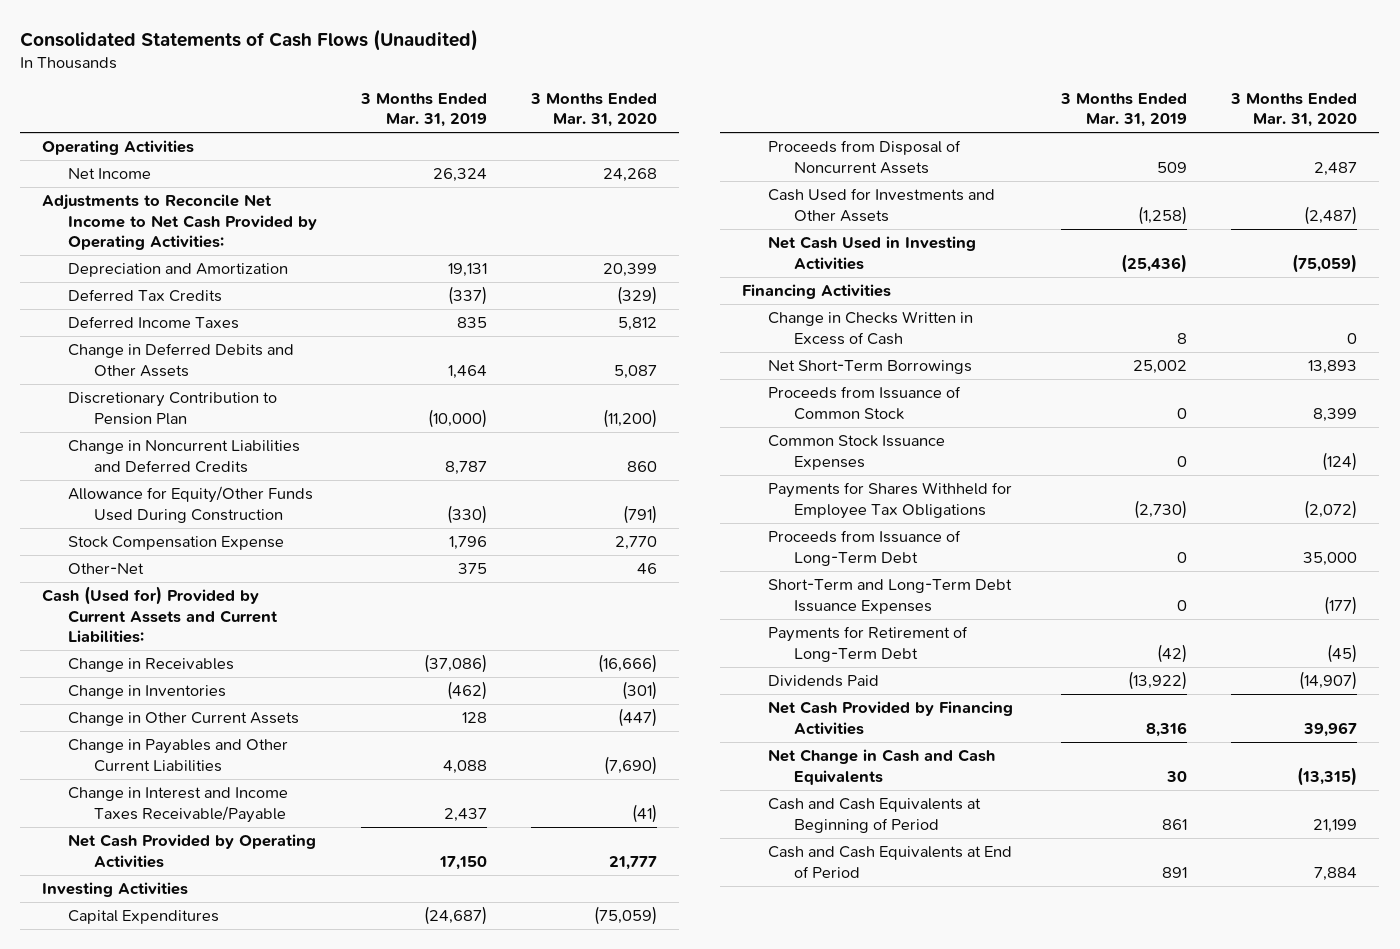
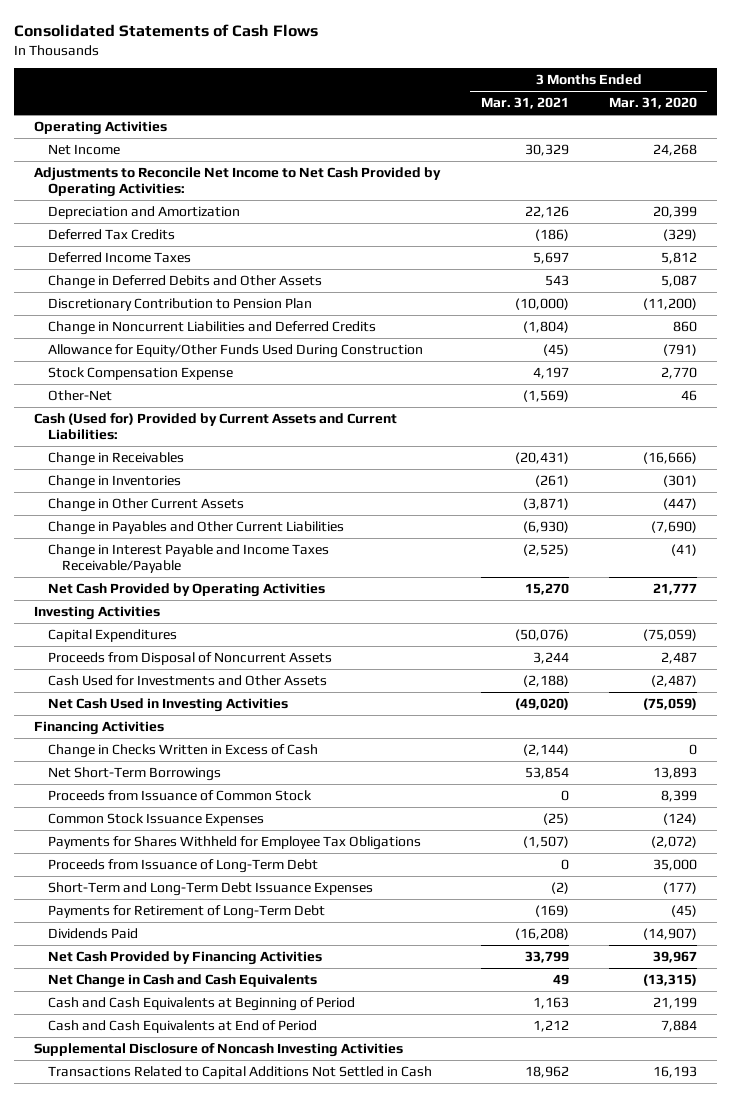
- Consolidated Statements of Cash Flows (Unaudited)
+ Consolidated Statements of Cash Flows
- | 3 Months Ended Mar. 31, 2019 | 3 Months Ended Mar. 31, 2020
+ | 3 Months Ended Mar. 31, 2021 | 3 Months Ended Mar. 31, 2020
- Change in Interest and Income Taxes Receivable/Payable | 2,437 | (41)
+ Change in Interest Payable and Income Taxes Receivable/Payable | (2,525) | (41)
+ Supplemental Disclosure of Noncash Investing Activities
+ Transactions Related to Capital Additions Not Settled in Cash | 18,962 | 16,193

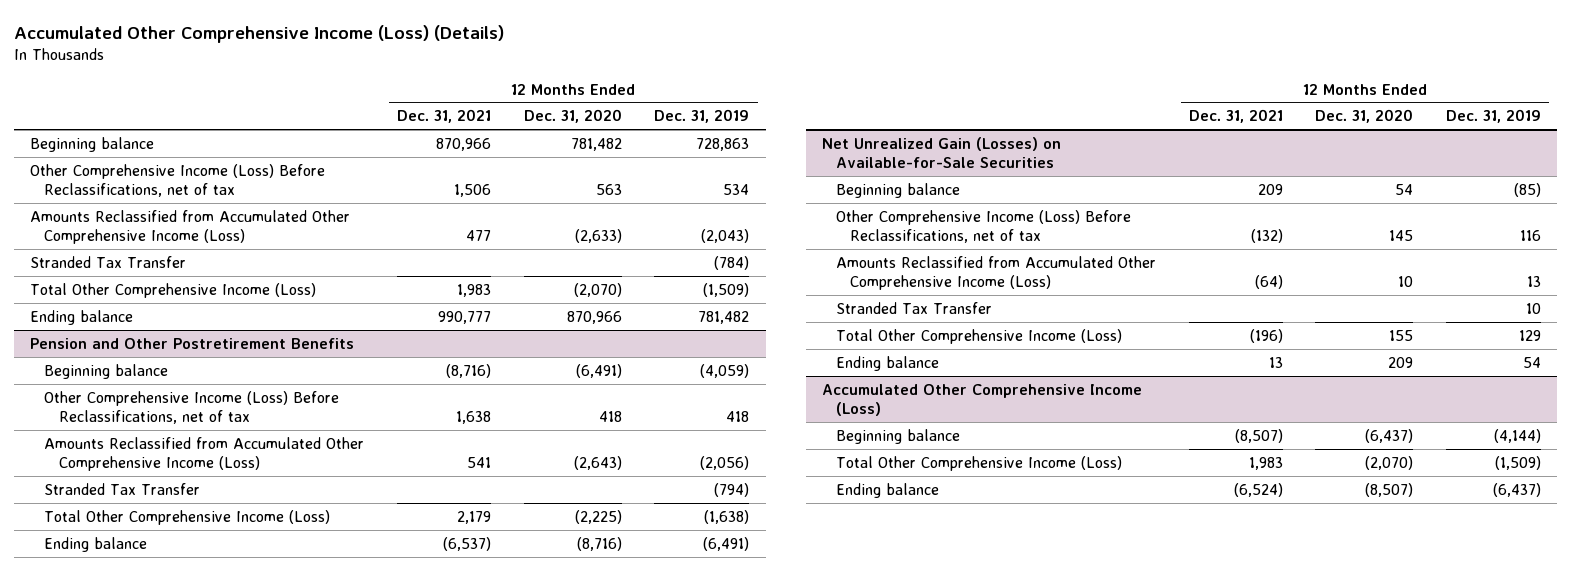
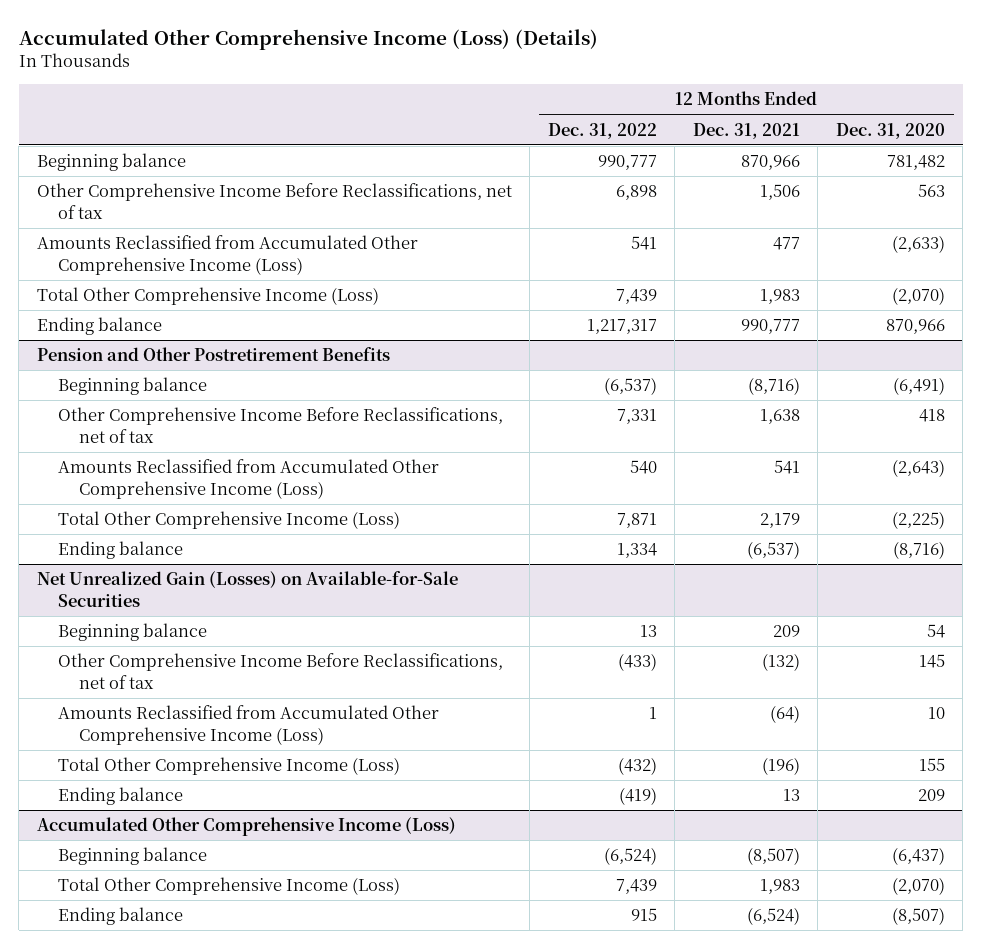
- | 12 Months Ended Dec. 31, 2021 | 12 Months Ended Dec. 31, 2020 | 12 Months Ended Dec. 31, 2019
+ | 12 Months Ended Dec. 31, 2022 | 12 Months Ended Dec. 31, 2021 | 12 Months Ended Dec. 31, 2020
- Other Comprehensive Income (Loss) Before Reclassifications, net of tax | 1,506 | 563 | 534
+ Other Comprehensive Income Before Reclassifications, net of tax | 6,898 | 1,506 | 563
- Stranded Tax Transfer | | | (784)
@ Pension and Other Postretirement Benefits
- Other Comprehensive Income (Loss) Before Reclassifications, net of tax | 1,638 | 418 | 418
+ Other Comprehensive Income Before Reclassifications, net of tax | 7,331 | 1,638 | 418
- Stranded Tax Transfer | | | (794)
@ Net Unrealized Gain (Losses) on Available-for-Sale Securities
- Other Comprehensive Income (Loss) Before Reclassifications, net of tax | (132) | 145 | 116
+ Other Comprehensive Income Before Reclassifications, net of tax | (433) | (132) | 145
- Stranded Tax Transfer | | | 10

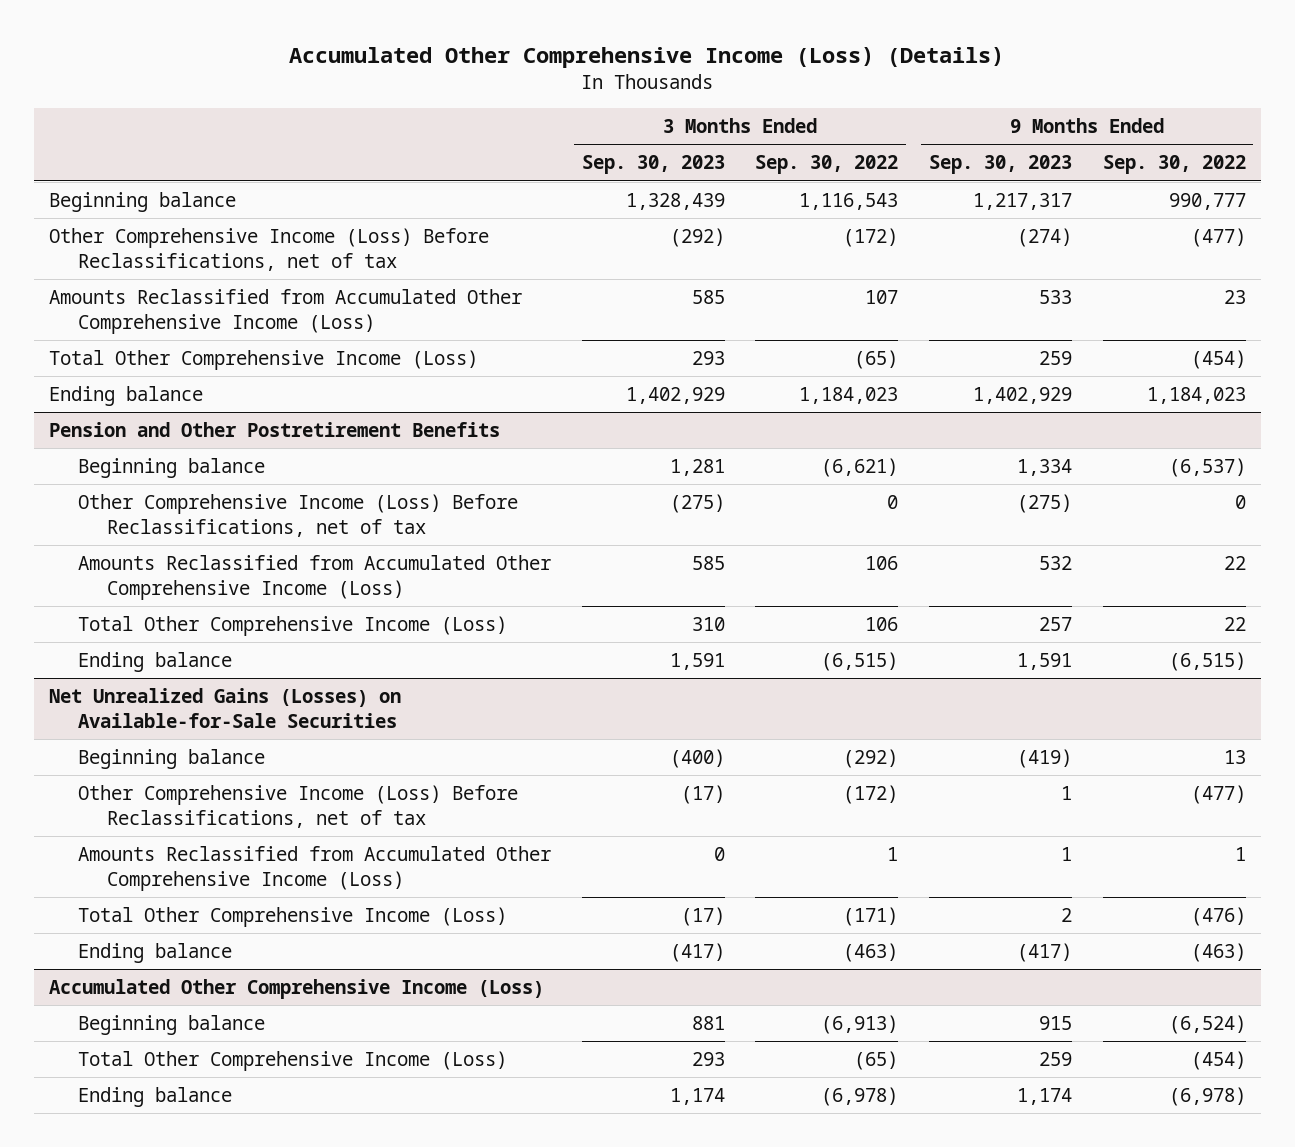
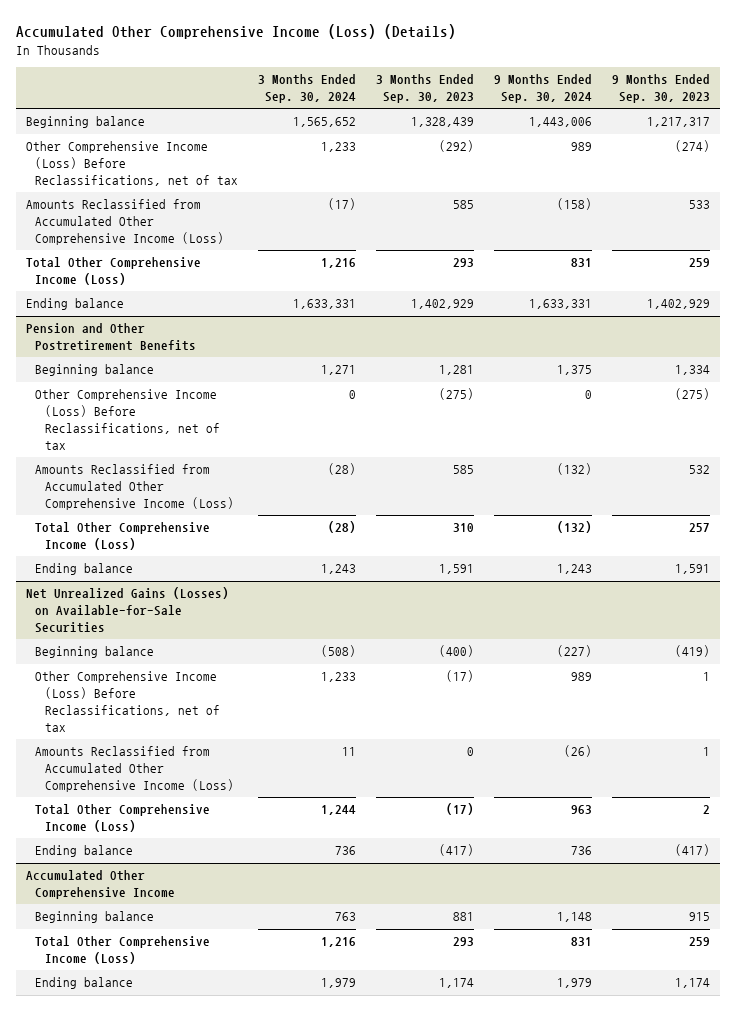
- | 3 Months Ended Sep. 30, 2023 | 3 Months Ended Sep. 30, 2022 | 9 Months Ended Sep. 30, 2023 | 9 Months Ended Sep. 30, 2022
+ | 3 Months Ended Sep. 30, 2024 | 3 Months Ended Sep. 30, 2023 | 9 Months Ended Sep. 30, 2024 | 9 Months Ended Sep. 30, 2023
- Accumulated Other Comprehensive Income (Loss)
+ Accumulated Other Comprehensive Income

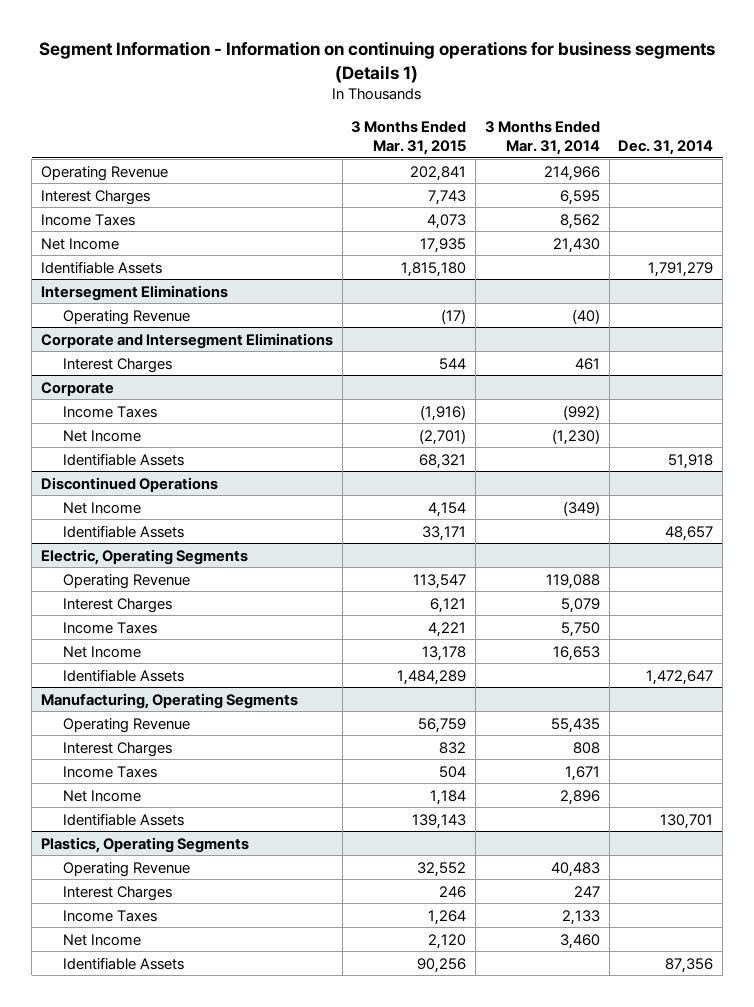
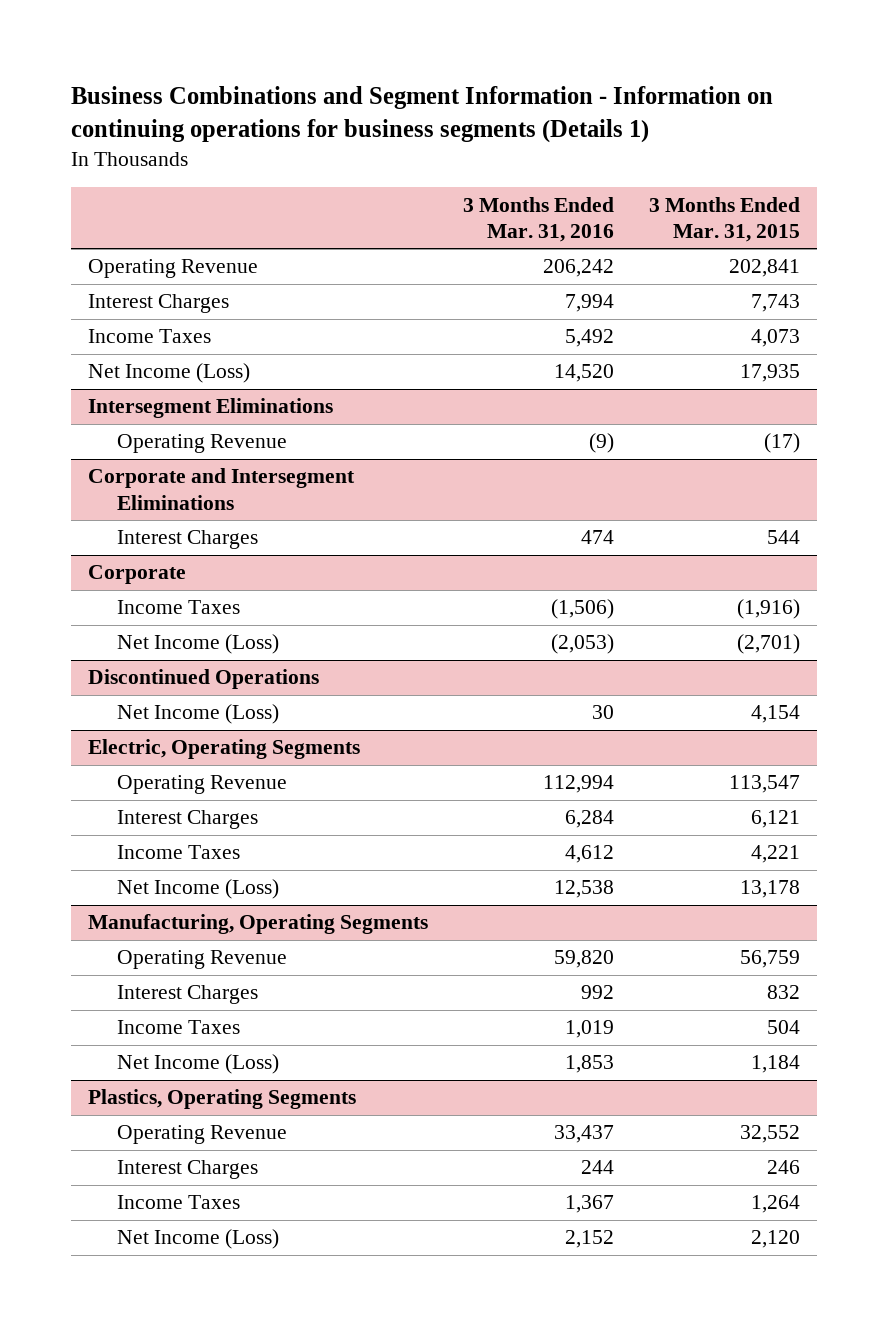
- Segment Information - Information on continuing operations for business segments (Details 1)
+ Business Combinations and Segment Information - Information on continuing operations for business segments (Details 1)
- | 3 Months Ended Mar. 31, 2015 | 3 Months Ended Mar. 31, 2014 | Dec. 31, 2014
+ | 3 Months Ended Mar. 31, 2016 | 3 Months Ended Mar. 31, 2015
- Net Income | 17,935 | 21,430 |
- Identifiable Assets | 1,815,180 | | 1,791,279
+ Net Income (Loss) | 14,520 | 17,935
@ Corporate
- Net Income | (2,701) | (1,230) |
- Identifiable Assets | 68,321 | | 51,918
+ Net Income (Loss) | (2,053) | (2,701)
@ Discontinued Operations
- Net Income | 4,154 | (349) |
- Identifiable Assets | 33,171 | | 48,657
+ Net Income (Loss) | 30 | 4,154
@ Electric, Operating Segments
- Net Income | 13,178 | 16,653 |
- Identifiable Assets | 1,484,289 | | 1,472,647
+ Net Income (Loss) | 12,538 | 13,178
@ Manufacturing, Operating Segments
- Net Income | 1,184 | 2,896 |
- Identifiable Assets | 139,143 | | 130,701
+ Net Income (Loss) | 1,853 | 1,184
@ Plastics, Operating Segments
- Net Income | 2,120 | 3,460 |
- Identifiable Assets | 90,256 | | 87,356
+ Net Income (Loss) | 2,152 | 2,120

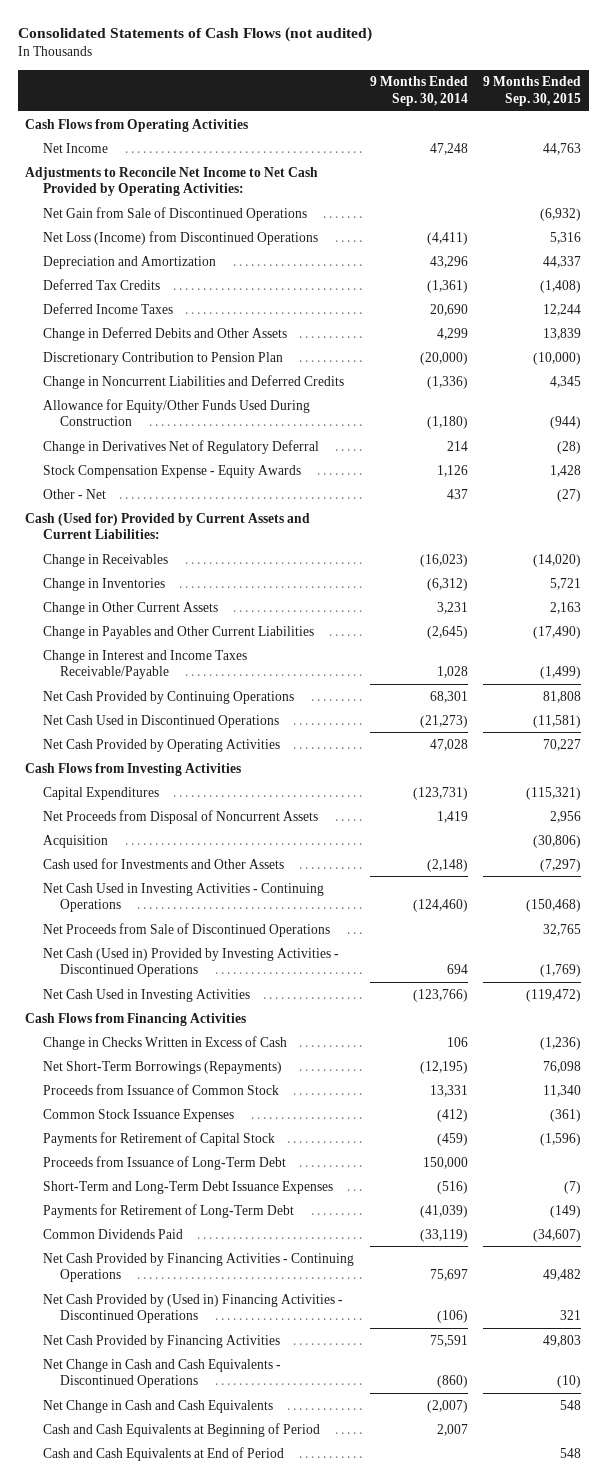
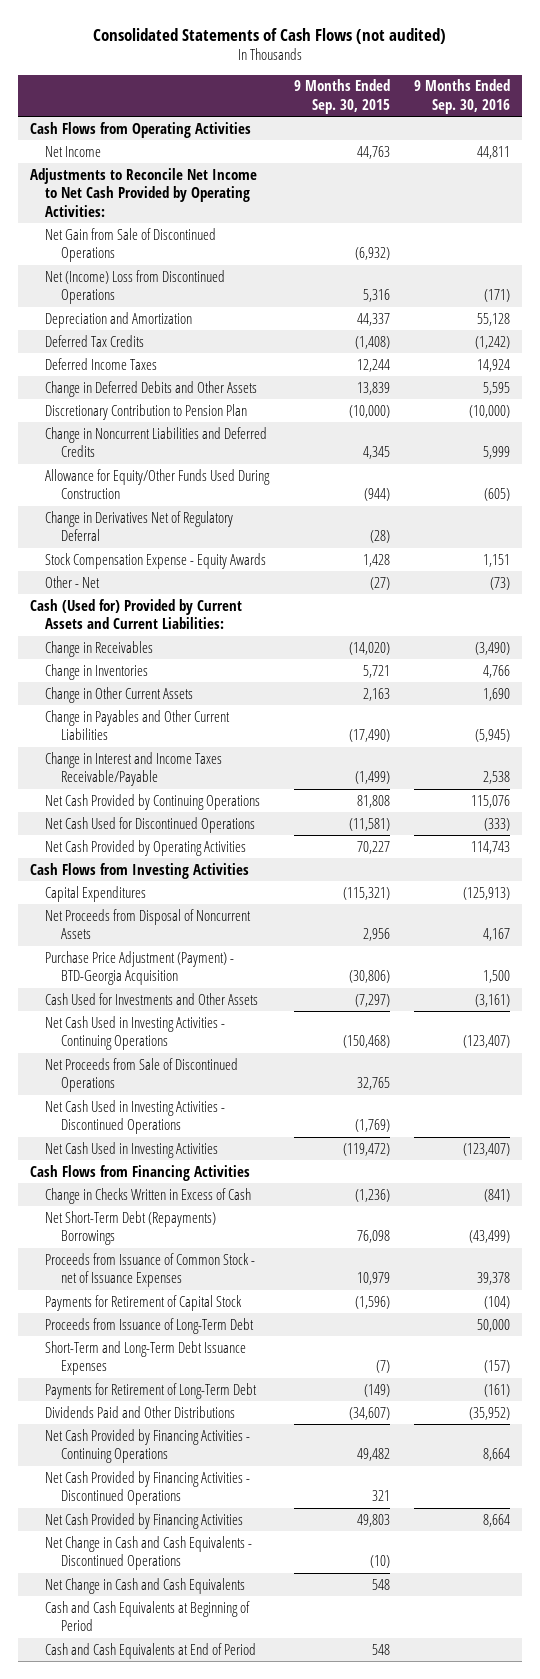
- | 9 Months Ended Sep. 30, 2014 | 9 Months Ended Sep. 30, 2015
+ | 9 Months Ended Sep. 30, 2015 | 9 Months Ended Sep. 30, 2016
- Net Loss (Income) from Discontinued Operations | (4,411) | 5,316
+ Net (Income) Loss from Discontinued Operations | 5,316 | (171)
- Net Cash Used in Discontinued Operations | (21,273) | (11,581)
+ Net Cash Used for Discontinued Operations | (11,581) | (333)
- Acquisition | | (30,806)
- Cash used for Investments and Other Assets | (2,148) | (7,297)
+ Purchase Price Adjustment (Payment) - BTD-Georgia Acquisition | (30,806) | 1,500
+ Cash Used for Investments and Other Assets | (7,297) | (3,161)
- Net Cash (Used in) Provided by Investing Activities - Discontinued Operations | 694 | (1,769)
+ Net Cash Used in Investing Activities - Discontinued Operations | (1,769) |
- Net Short-Term Borrowings (Repayments) | (12,195) | 76,098
- Proceeds from Issuance of Common Stock | 13,331 | 11,340
- Common Stock Issuance Expenses | (412) | (361)
+ Net Short-Term Debt (Repayments) Borrowings | 76,098 | (43,499)
+ Proceeds from Issuance of Common Stock - net of Issuance Expenses | 10,979 | 39,378
- Common Dividends Paid | (33,119) | (34,607)
+ Dividends Paid and Other Distributions | (34,607) | (35,952)
- Net Cash Provided by (Used in) Financing Activities - Discontinued Operations | (106) | 321
+ Net Cash Provided by Financing Activities - Discontinued Operations | 321 |

